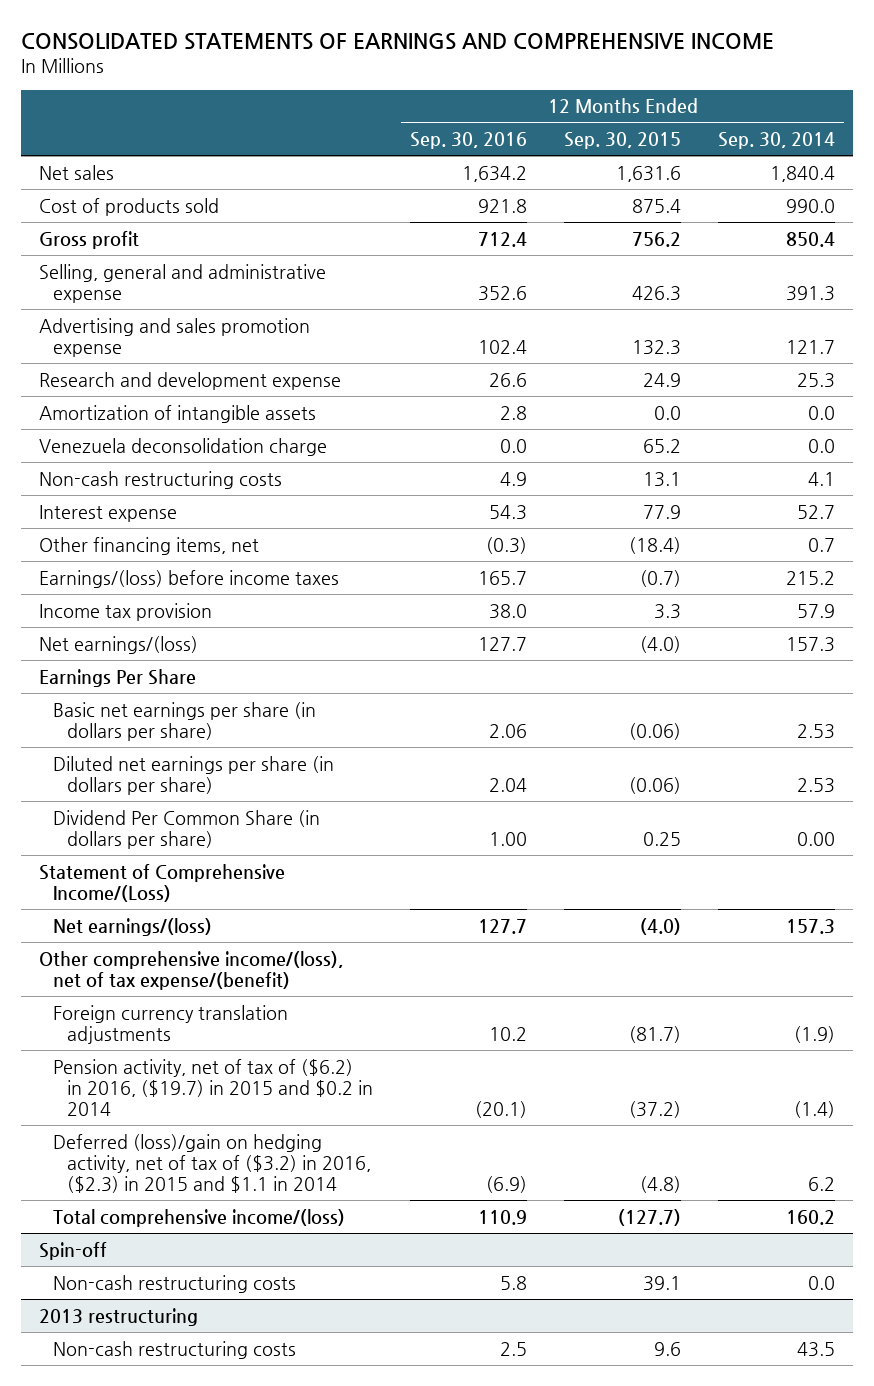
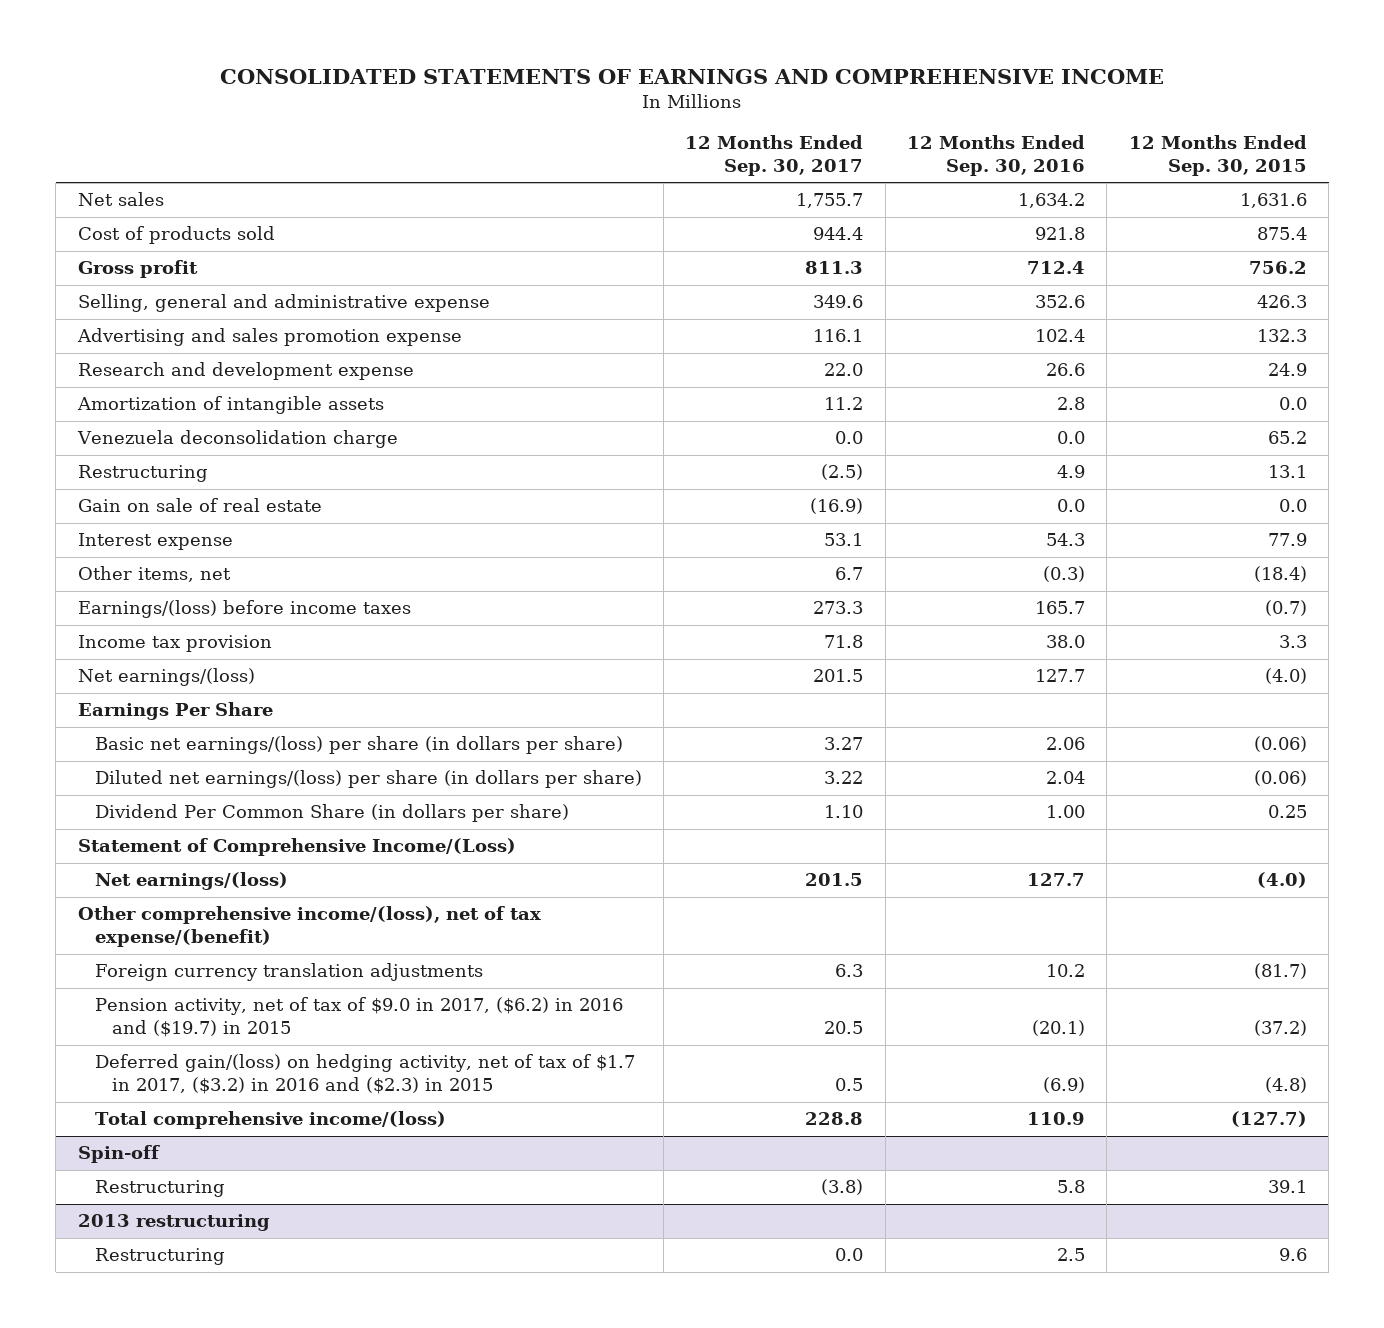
- | 12 Months Ended Sep. 30, 2016 | 12 Months Ended Sep. 30, 2015 | 12 Months Ended Sep. 30, 2014
+ | 12 Months Ended Sep. 30, 2017 | 12 Months Ended Sep. 30, 2016 | 12 Months Ended Sep. 30, 2015
- Non-cash restructuring costs | 4.9 | 13.1 | 4.1
+ Restructuring | (2.5) | 4.9 | 13.1
+ Gain on sale of real estate | (16.9) | 0.0 | 0.0
- Other financing items, net | (0.3) | (18.4) | 0.7
+ Other items, net | 6.7 | (0.3) | (18.4)
- Basic net earnings per share (in dollars per share) | 2.06 | (0.06) | 2.53
- Diluted net earnings per share (in dollars per share) | 2.04 | (0.06) | 2.53
+ Basic net earnings/(loss) per share (in dollars per share) | 3.27 | 2.06 | (0.06)
+ Diluted net earnings/(loss) per share (in dollars per share) | 3.22 | 2.04 | (0.06)
- Pension activity, net of tax of ($6.2) in 2016, ($19.7) in 2015 and $0.2 in 2014 | (20.1) | (37.2) | (1.4)
- Deferred (loss)/gain on hedging activity, net of tax of ($3.2) in 2016, ($2.3) in 2015 and $1.1 in 2014 | (6.9) | (4.8) | 6.2
+ Pension activity, net of tax of $9.0 in 2017, ($6.2) in 2016 and ($19.7) in 2015 | 20.5 | (20.1) | (37.2)
+ Deferred gain/(loss) on hedging activity, net of tax of $1.7 in 2017, ($3.2) in 2016 and ($2.3) in 2015 | 0.5 | (6.9) | (4.8)
@ Spin-off
- Non-cash restructuring costs | 5.8 | 39.1 | 0.0
+ Restructuring | (3.8) | 5.8 | 39.1
@ 2013 restructuring
- Non-cash restructuring costs | 2.5 | 9.6 | 43.5
+ Restructuring | 0.0 | 2.5 | 9.6

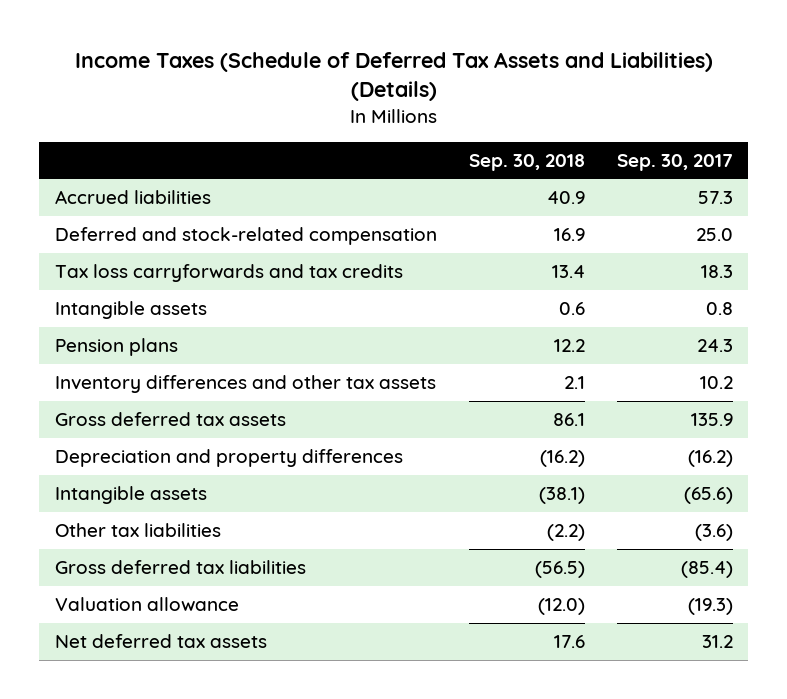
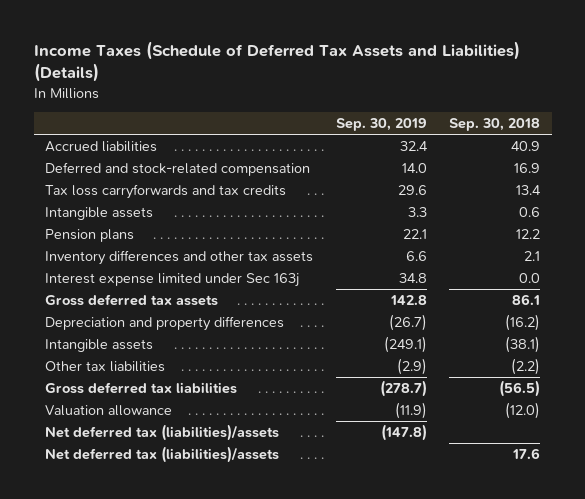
- | Sep. 30, 2018 | Sep. 30, 2017
+ | Sep. 30, 2019 | Sep. 30, 2018
+ Interest expense limited under Sec 163j | 34.8 | 0.0
- Net deferred tax assets | 17.6 | 31.2
+ Net deferred tax (liabilities)/assets | (147.8) |
+ Net deferred tax (liabilities)/assets | | 17.6

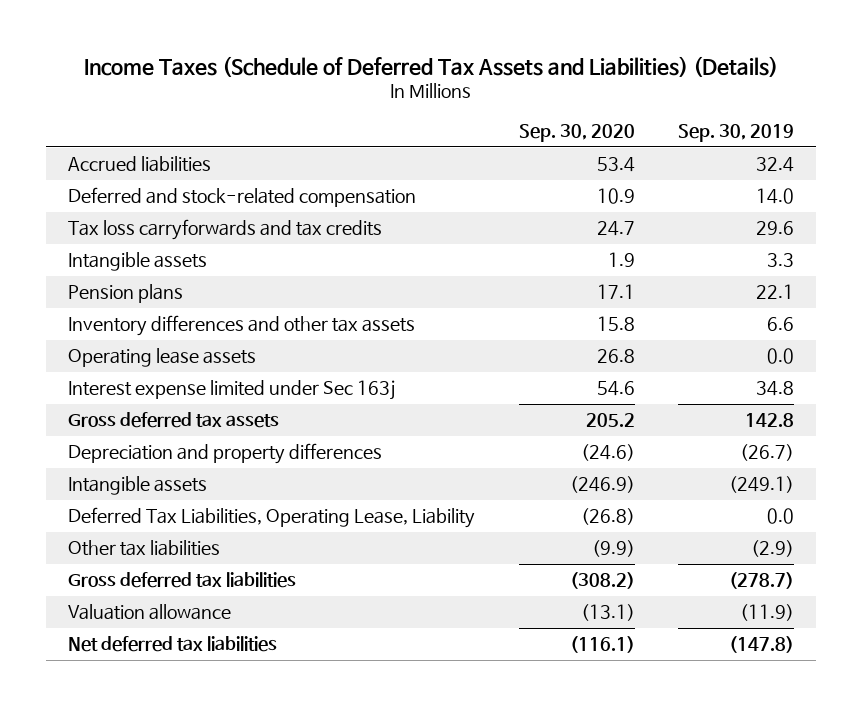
- | Sep. 30, 2019 | Sep. 30, 2018
+ | Sep. 30, 2020 | Sep. 30, 2019
+ Operating lease assets | 26.8 | 0.0
+ Deferred Tax Liabilities, Operating Lease, Liability | (26.8) | 0.0
- Net deferred tax (liabilities)/assets | (147.8) |
- Net deferred tax (liabilities)/assets | | 17.6
+ Net deferred tax liabilities | (116.1) | (147.8)

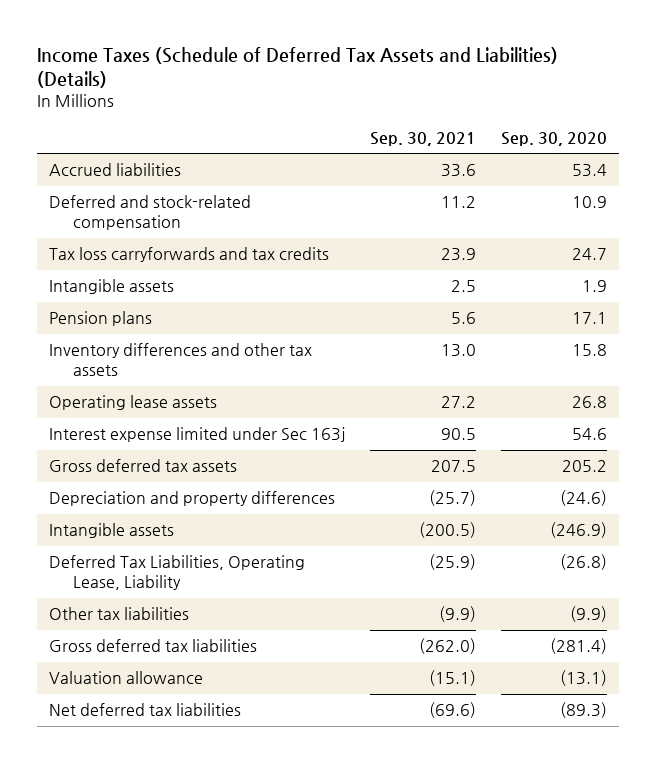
- | Sep. 30, 2020 | Sep. 30, 2019
+ | Sep. 30, 2021 | Sep. 30, 2020
- Gross deferred tax liabilities | (308.2) | (278.7)
+ Gross deferred tax liabilities | (262.0) | (281.4)
- Net deferred tax liabilities | (116.1) | (147.8)
+ Net deferred tax liabilities | (69.6) | (89.3)

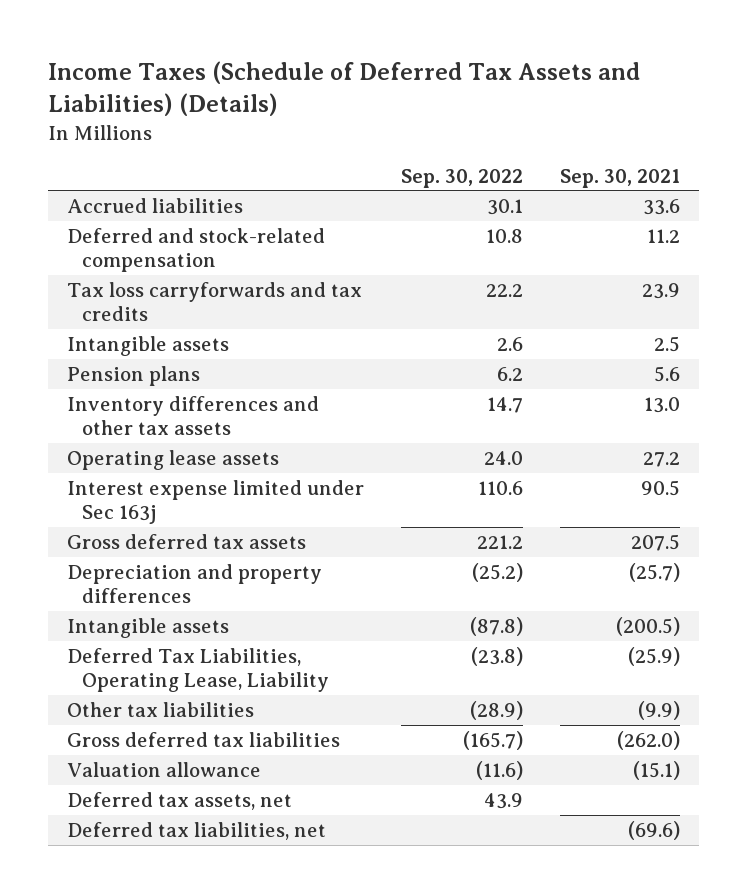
- | Sep. 30, 2021 | Sep. 30, 2020
+ | Sep. 30, 2022 | Sep. 30, 2021
- Net deferred tax liabilities | (69.6) | (89.3)
+ Deferred tax assets, net | 43.9 |
+ Deferred tax liabilities, net | | (69.6)

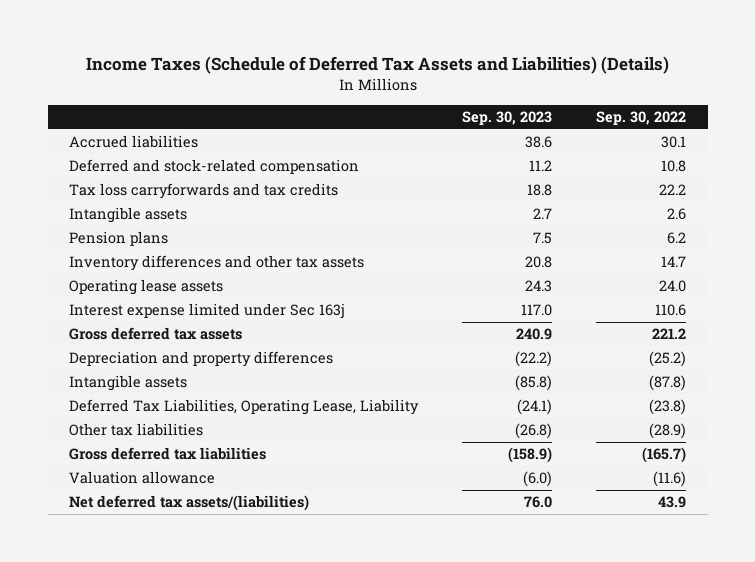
- | Sep. 30, 2022 | Sep. 30, 2021
+ | Sep. 30, 2023 | Sep. 30, 2022
- Deferred tax assets, net | 43.9 |
- Deferred tax liabilities, net | | (69.6)
+ Net deferred tax assets/(liabilities) | 76.0 | 43.9

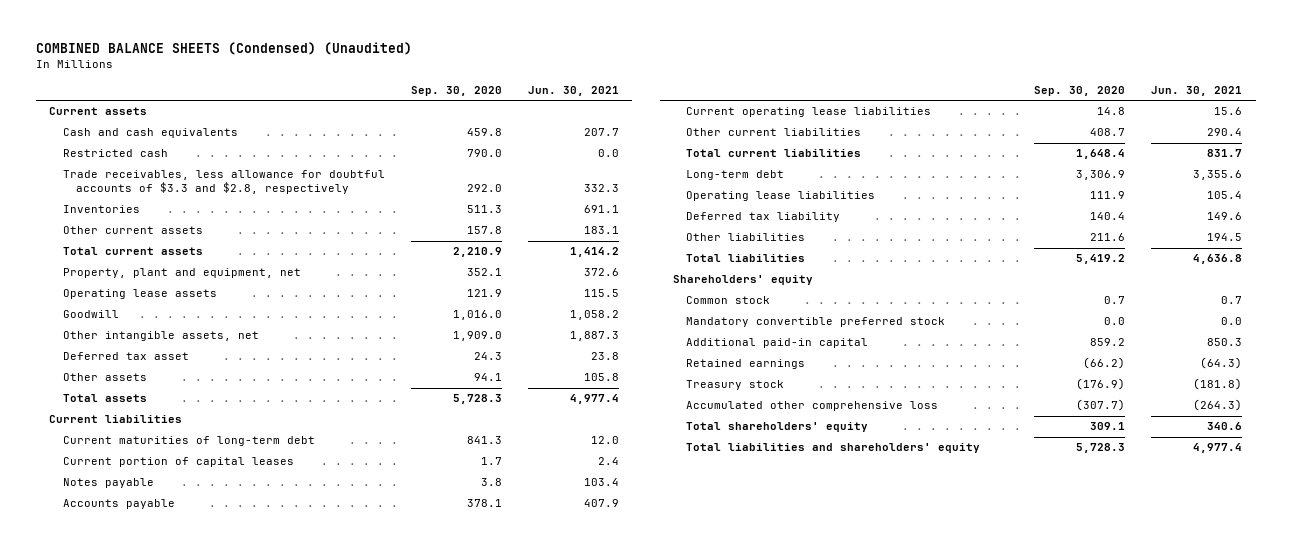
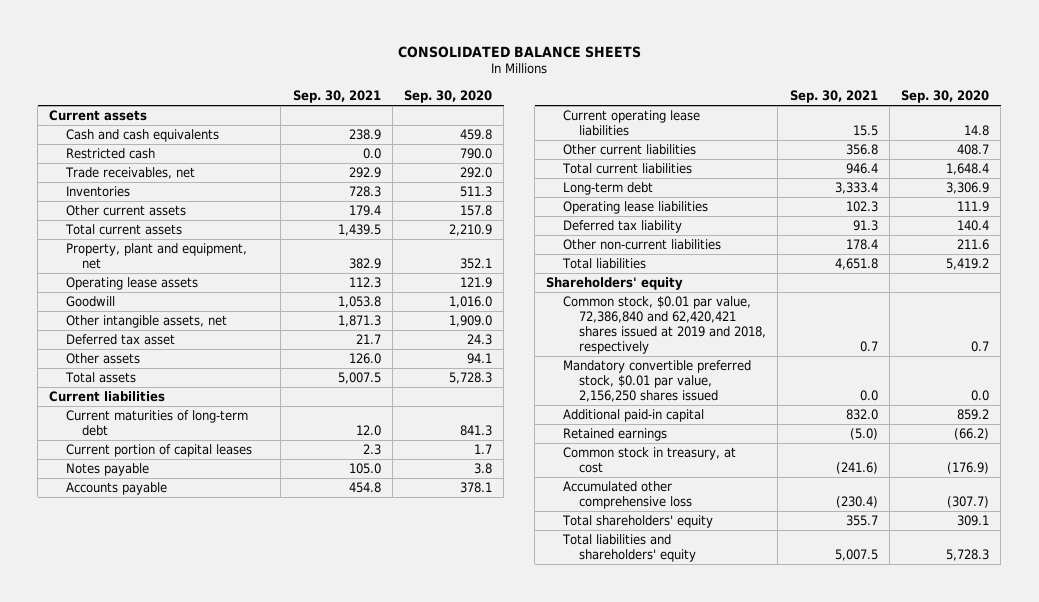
- COMBINED BALANCE SHEETS (Condensed) (Unaudited)
+ CONSOLIDATED BALANCE SHEETS
- | Sep. 30, 2020 | Jun. 30, 2021
+ | Sep. 30, 2021 | Sep. 30, 2020
- Trade receivables, less allowance for doubtful accounts of $3.3 and $2.8, respectively | 292.0 | 332.3
+ Trade receivables, net | 292.9 | 292.0
- Other liabilities | 211.6 | 194.5
+ Other non-current liabilities | 178.4 | 211.6
- Common stock | 0.7 | 0.7
- Mandatory convertible preferred stock | 0.0 | 0.0
+ Common stock, $0.01 par value, 72,386,840 and 62,420,421 shares issued at 2019 and 2018, respectively | 0.7 | 0.7
+ Mandatory convertible preferred stock, $0.01 par value, 2,156,250 shares issued | 0.0 | 0.0
- Treasury stock | (176.9) | (181.8)
+ Common stock in treasury, at cost | (241.6) | (176.9)

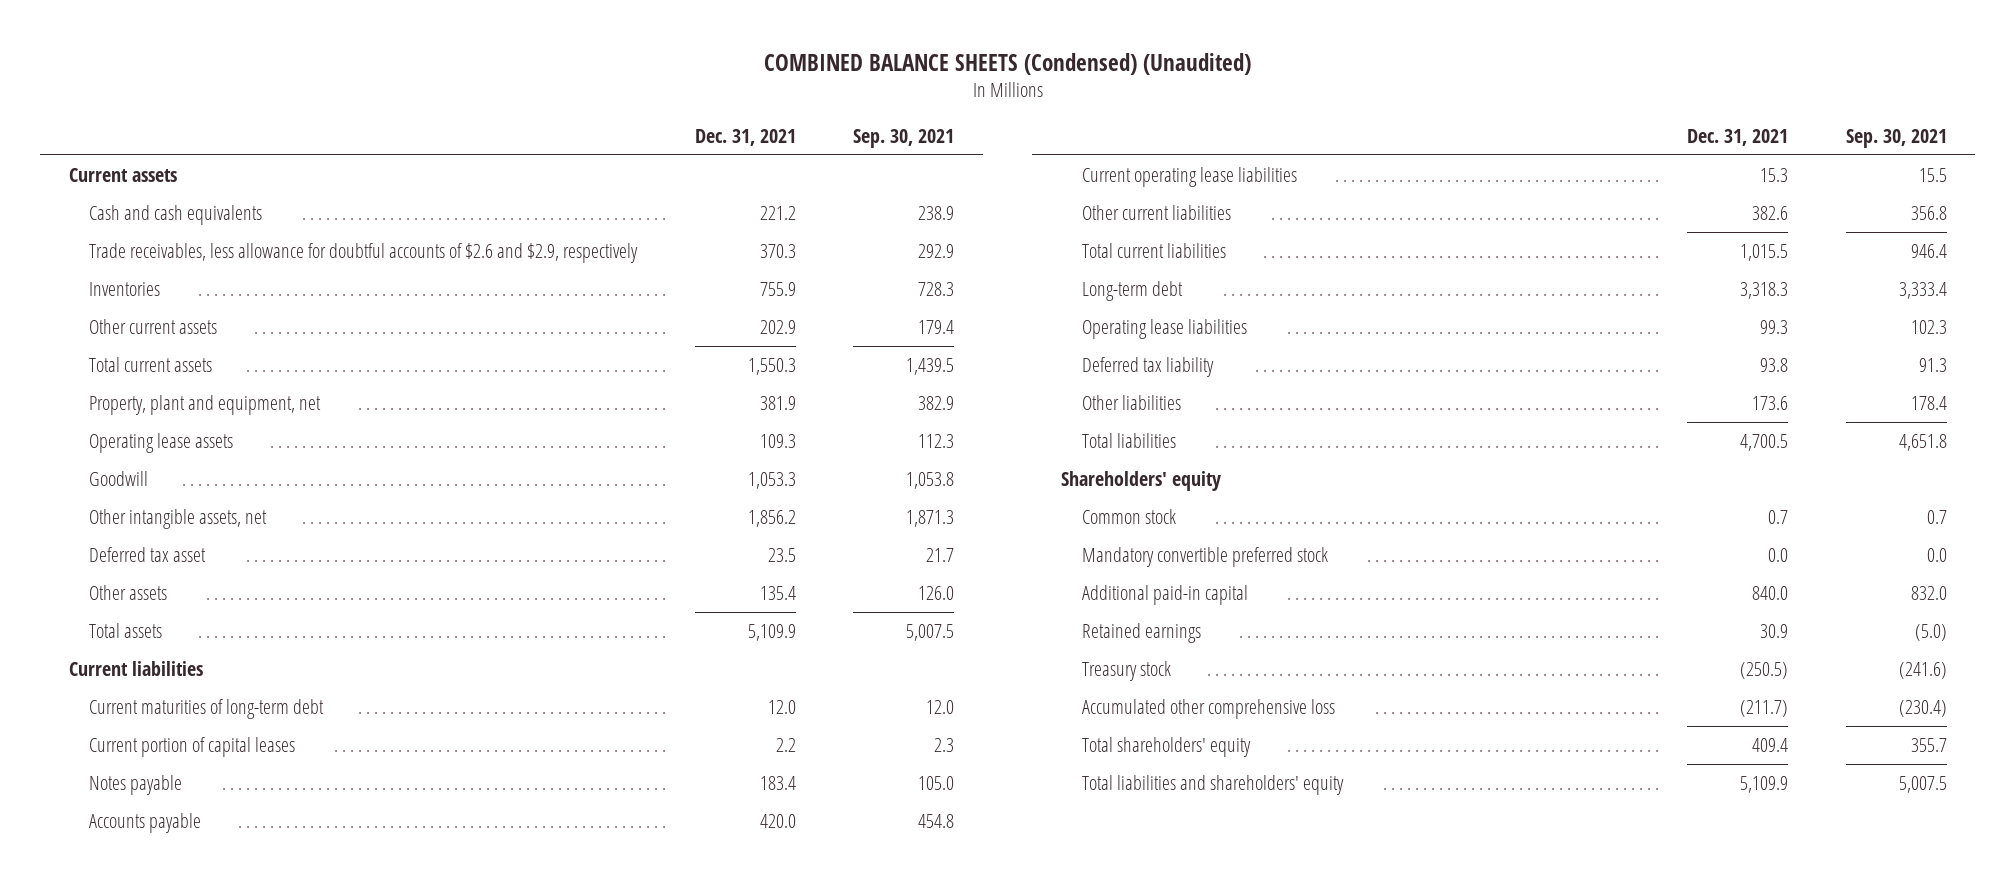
- CONSOLIDATED BALANCE SHEETS
+ COMBINED BALANCE SHEETS (Condensed) (Unaudited)
- | Sep. 30, 2021 | Sep. 30, 2020
+ | Dec. 31, 2021 | Sep. 30, 2021
- Restricted cash | 0.0 | 790.0
- Trade receivables, net | 292.9 | 292.0
+ Trade receivables, less allowance for doubtful accounts of $2.6 and $2.9, respectively | 370.3 | 292.9
- Other non-current liabilities | 178.4 | 211.6
+ Other liabilities | 173.6 | 178.4
- Common stock, $0.01 par value, 72,386,840 and 62,420,421 shares issued at 2019 and 2018, respectively | 0.7 | 0.7
- Mandatory convertible preferred stock, $0.01 par value, 2,156,250 shares issued | 0.0 | 0.0
+ Common stock | 0.7 | 0.7
+ Mandatory convertible preferred stock | 0.0 | 0.0
- Common stock in treasury, at cost | (241.6) | (176.9)
+ Treasury stock | (250.5) | (241.6)

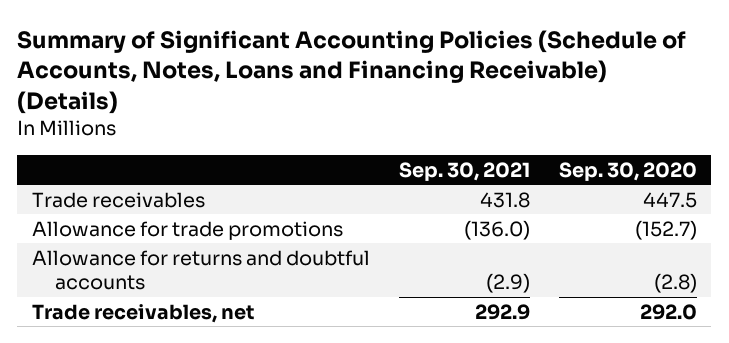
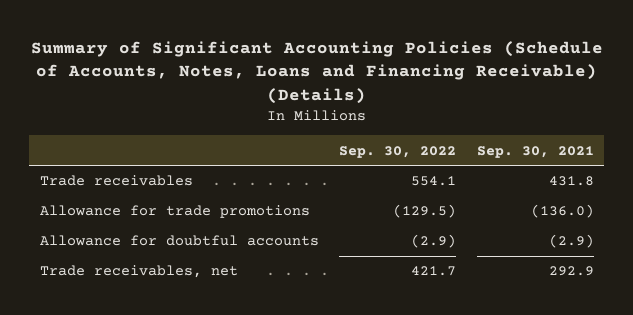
- | Sep. 30, 2021 | Sep. 30, 2020
+ | Sep. 30, 2022 | Sep. 30, 2021
- Allowance for returns and doubtful accounts | (2.9) | (2.8)
+ Allowance for doubtful accounts | (2.9) | (2.9)

